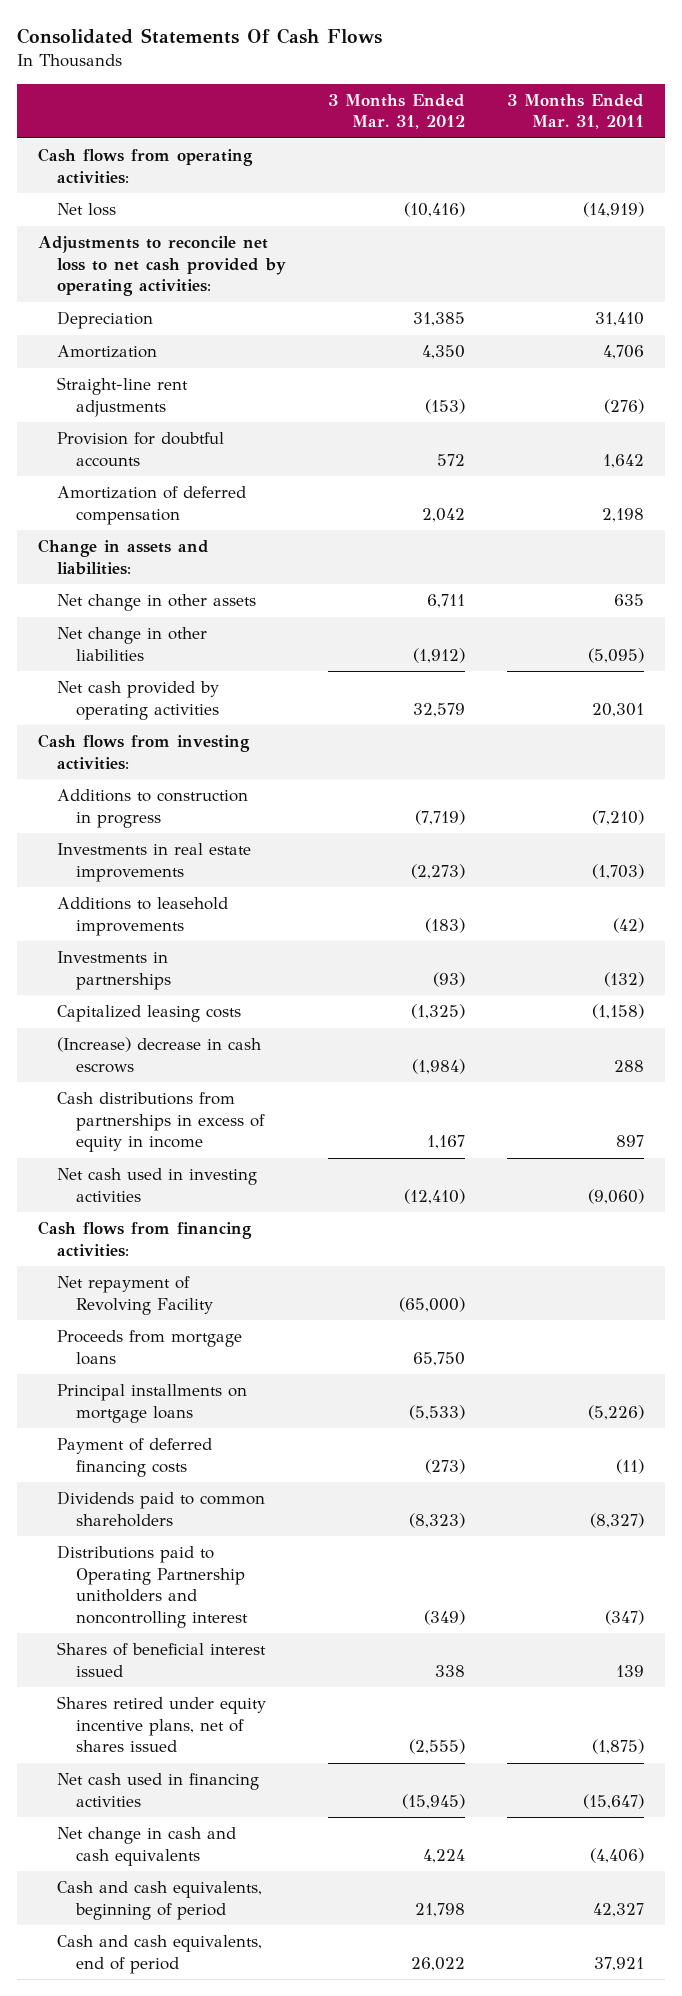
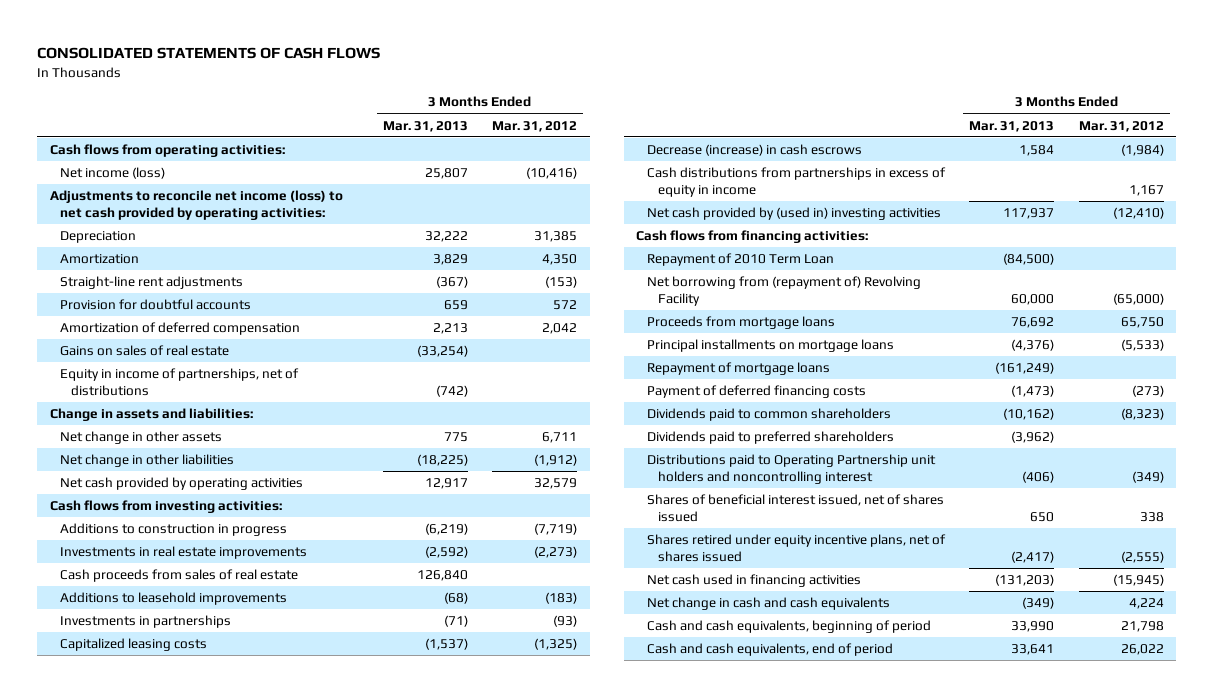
- Consolidated Statements Of Cash Flows
+ CONSOLIDATED STATEMENTS OF CASH FLOWS
- | 3 Months Ended Mar. 31, 2012 | 3 Months Ended Mar. 31, 2011
+ | 3 Months Ended Mar. 31, 2013 | 3 Months Ended Mar. 31, 2012
- Net loss | (10,416) | (14,919)
- Adjustments to reconcile net loss to net cash provided by operating activities:
+ Net income (loss) | 25,807 | (10,416)
+ Adjustments to reconcile net income (loss) to net cash provided by operating activities:
+ Gains on sales of real estate | (33,254) |
+ Equity in income of partnerships, net of distributions | (742) |
+ Cash proceeds from sales of real estate | 126,840 |
- (Increase) decrease in cash escrows | (1,984) | 288
+ Decrease (increase) in cash escrows | 1,584 | (1,984)
- Net cash used in investing activities | (12,410) | (9,060)
+ Net cash provided by (used in) investing activities | 117,937 | (12,410)
- Net repayment of Revolving Facility | (65,000) |
+ Repayment of 2010 Term Loan | (84,500) |
+ Net borrowing from (repayment of) Revolving Facility | 60,000 | (65,000)
+ Repayment of mortgage loans | (161,249) |
- Distributions paid to Operating Partnership unitholders and noncontrolling interest | (349) | (347)
- Shares of beneficial interest issued | 338 | 139
+ Dividends paid to preferred shareholders | (3,962) |
+ Distributions paid to Operating Partnership unit holders and noncontrolling interest | (406) | (349)
+ Shares of beneficial interest issued, net of shares issued | 650 | 338

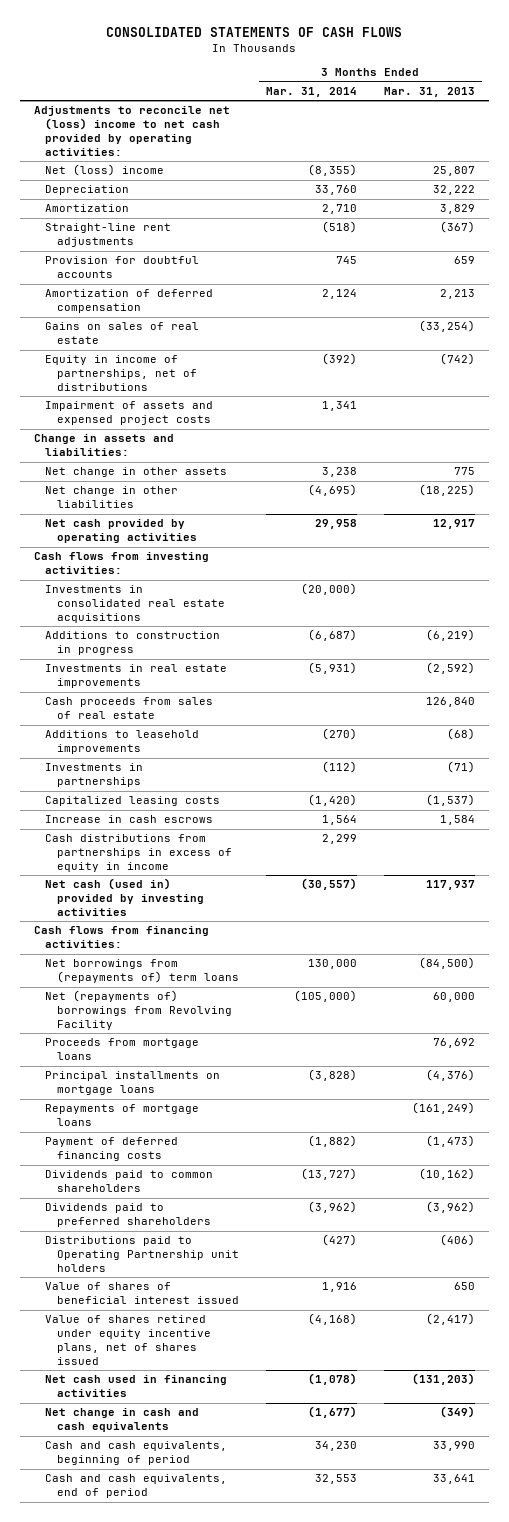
- | 3 Months Ended Mar. 31, 2013 | 3 Months Ended Mar. 31, 2012
+ | 3 Months Ended Mar. 31, 2014 | 3 Months Ended Mar. 31, 2013
- Cash flows from operating activities:
- Net income (loss) | 25,807 | (10,416)
- Adjustments to reconcile net income (loss) to net cash provided by operating activities:
+ Adjustments to reconcile net (loss) income to net cash provided by operating activities:
+ Net (loss) income | (8,355) | 25,807
+ Impairment of assets and expensed project costs | 1,341 |
+ Investments in consolidated real estate acquisitions | (20,000) |
- Decrease (increase) in cash escrows | 1,584 | (1,984)
+ Increase in cash escrows | 1,564 | 1,584
- Net cash provided by (used in) investing activities | 117,937 | (12,410)
+ Net cash (used in) provided by investing activities | (30,557) | 117,937
- Repayment of 2010 Term Loan | (84,500) |
- Net borrowing from (repayment of) Revolving Facility | 60,000 | (65,000)
+ Net borrowings from (repayments of) term loans | 130,000 | (84,500)
+ Net (repayments of) borrowings from Revolving Facility | (105,000) | 60,000
- Repayment of mortgage loans | (161,249) |
+ Repayments of mortgage loans | | (161,249)
- Distributions paid to Operating Partnership unit holders and noncontrolling interest | (406) | (349)
- Shares of beneficial interest issued, net of shares issued | 650 | 338
- Shares retired under equity incentive plans, net of shares issued | (2,417) | (2,555)
+ Distributions paid to Operating Partnership unit holders | (427) | (406)
+ Value of shares of beneficial interest issued | 1,916 | 650
+ Value of shares retired under equity incentive plans, net of shares issued | (4,168) | (2,417)

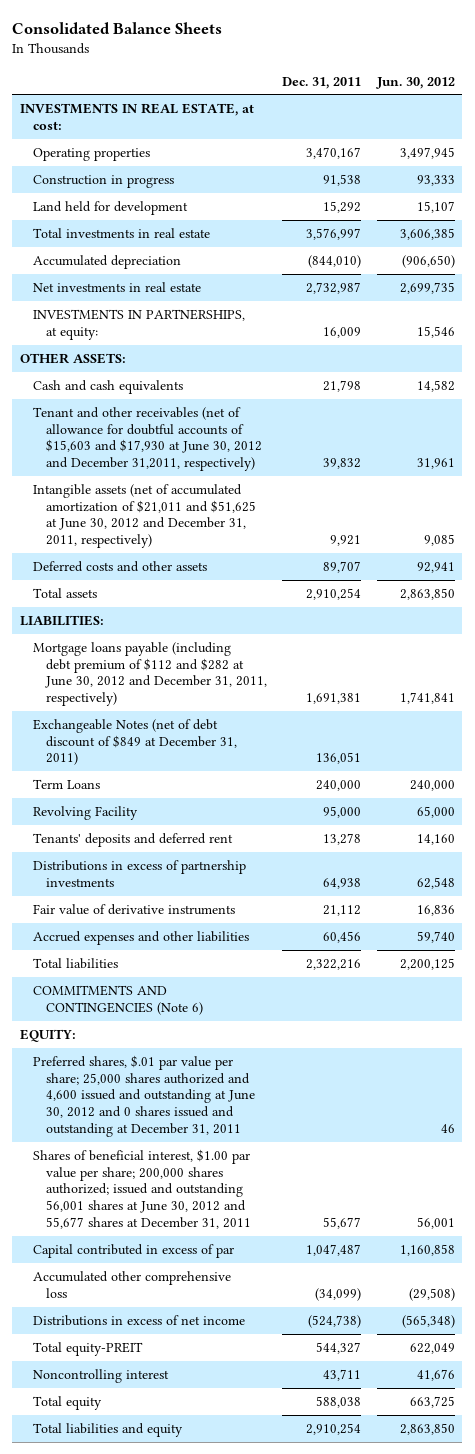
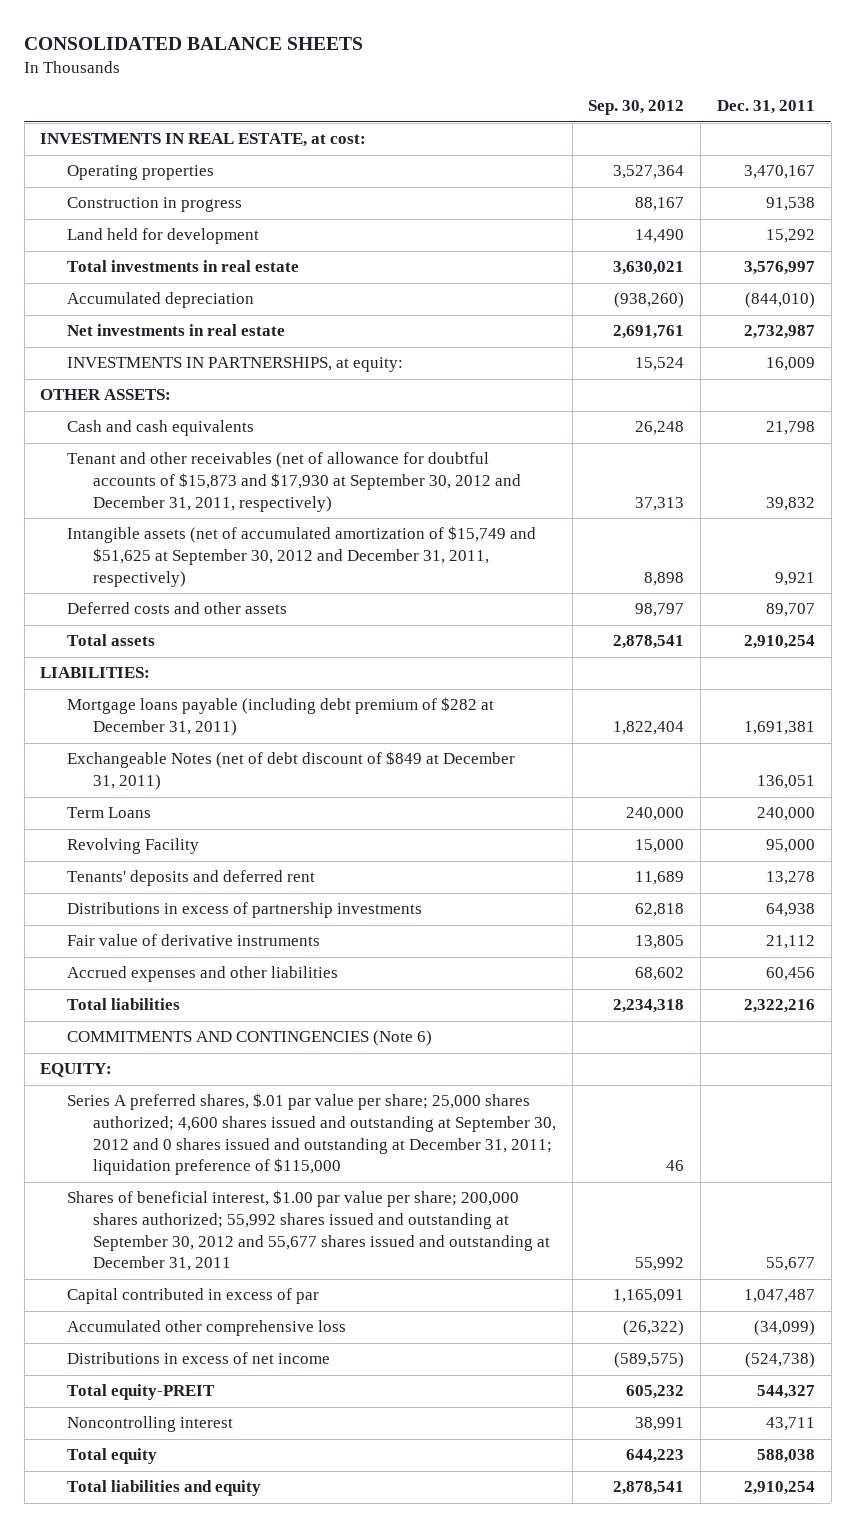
- Consolidated Balance Sheets
+ CONSOLIDATED BALANCE SHEETS
- | Dec. 31, 2011 | Jun. 30, 2012
+ | Sep. 30, 2012 | Dec. 31, 2011
- Tenant and other receivables (net of allowance for doubtful accounts of $15,603 and $17,930 at June 30, 2012 and December 31,2011, respectively) | 39,832 | 31,961
- Intangible assets (net of accumulated amortization of $21,011 and $51,625 at June 30, 2012 and December 31, 2011, respectively) | 9,921 | 9,085
+ Tenant and other receivables (net of allowance for doubtful accounts of $15,873 and $17,930 at September 30, 2012 and December 31, 2011, respectively) | 37,313 | 39,832
+ Intangible assets (net of accumulated amortization of $15,749 and $51,625 at September 30, 2012 and December 31, 2011, respectively) | 8,898 | 9,921
- Mortgage loans payable (including debt premium of $112 and $282 at June 30, 2012 and December 31, 2011, respectively) | 1,691,381 | 1,741,841
+ Mortgage loans payable (including debt premium of $282 at December 31, 2011) | 1,822,404 | 1,691,381
- Preferred shares, $.01 par value per share; 25,000 shares authorized and 4,600 issued and outstanding at June 30, 2012 and 0 shares issued and outstanding at December 31, 2011 | | 46
- Shares of beneficial interest, $1.00 par value per share; 200,000 shares authorized; issued and outstanding 56,001 shares at June 30, 2012 and 55,677 shares at December 31, 2011 | 55,677 | 56,001
+ Series A preferred shares, $.01 par value per share; 25,000 shares authorized; 4,600 shares issued and outstanding at September 30, 2012 and 0 shares issued and outstanding at December 31, 2011; liquidation preference of $115,000 | 46 |
+ Shares of beneficial interest, $1.00 par value per share; 200,000 shares authorized; 55,992 shares issued and outstanding at September 30, 2012 and 55,677 shares issued and outstanding at December 31, 2011 | 55,992 | 55,677

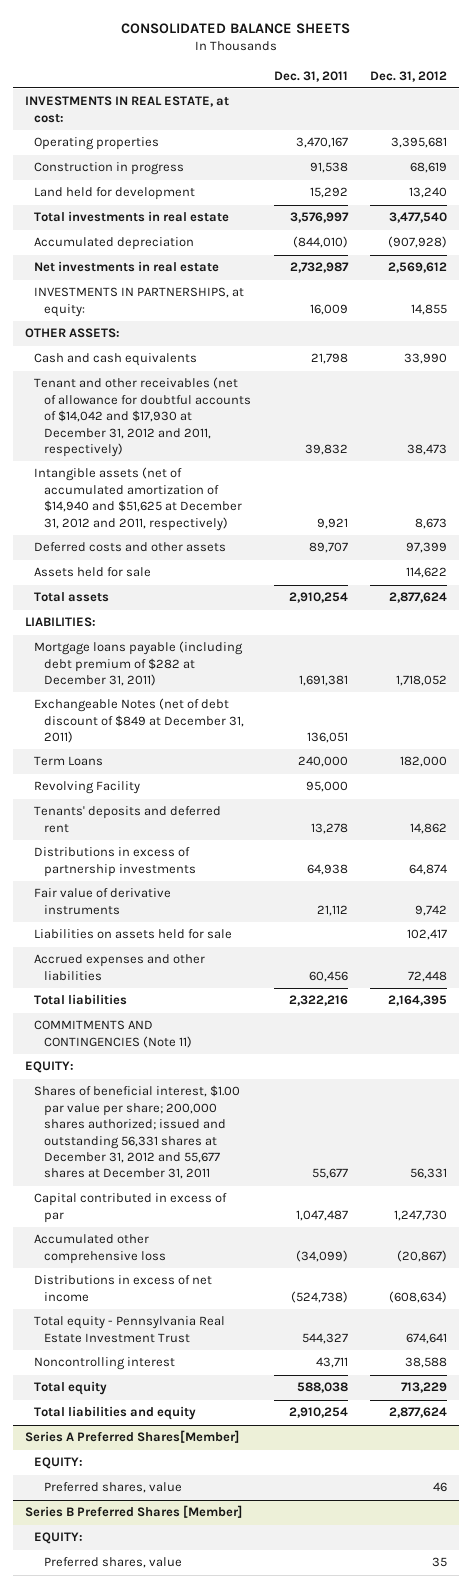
- | Sep. 30, 2012 | Dec. 31, 2011
+ | Dec. 31, 2011 | Dec. 31, 2012
- Tenant and other receivables (net of allowance for doubtful accounts of $15,873 and $17,930 at September 30, 2012 and December 31, 2011, respectively) | 37,313 | 39,832
- Intangible assets (net of accumulated amortization of $15,749 and $51,625 at September 30, 2012 and December 31, 2011, respectively) | 8,898 | 9,921
+ Tenant and other receivables (net of allowance for doubtful accounts of $14,042 and $17,930 at December 31, 2012 and 2011, respectively) | 39,832 | 38,473
+ Intangible assets (net of accumulated amortization of $14,940 and $51,625 at December 31, 2012 and 2011, respectively) | 9,921 | 8,673
+ Assets held for sale | | 114,622
+ Liabilities on assets held for sale | | 102,417
- COMMITMENTS AND CONTINGENCIES (Note 6)
+ COMMITMENTS AND CONTINGENCIES (Note 11)
- Series A preferred shares, $.01 par value per share; 25,000 shares authorized; 4,600 shares issued and outstanding at September 30, 2012 and 0 shares issued and outstanding at December 31, 2011; liquidation preference of $115,000 | 46 |
- Shares of beneficial interest, $1.00 par value per share; 200,000 shares authorized; 55,992 shares issued and outstanding at September 30, 2012 and 55,677 shares issued and outstanding at December 31, 2011 | 55,992 | 55,677
+ Shares of beneficial interest, $1.00 par value per share; 200,000 shares authorized; issued and outstanding 56,331 shares at December 31, 2012 and 55,677 shares at December 31, 2011 | 55,677 | 56,331
- Total equity-PREIT | 605,232 | 544,327
+ Total equity - Pennsylvania Real Estate Investment Trust | 544,327 | 674,641
+ Series A Preferred Shares[Member]
+ EQUITY:
+ Preferred shares, value | | 46
+ Series B Preferred Shares [Member]
+ EQUITY:
+ Preferred shares, value | | 35

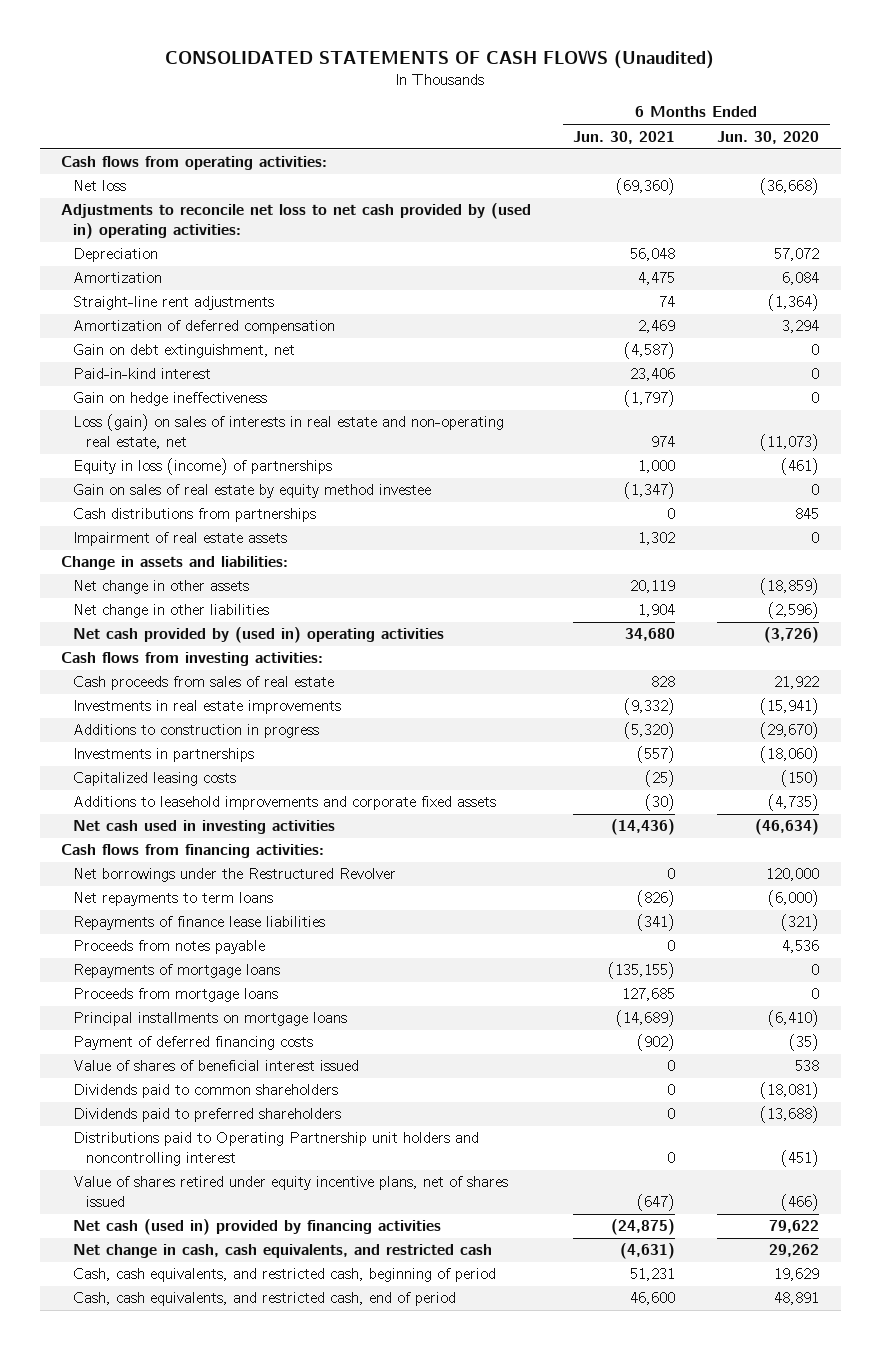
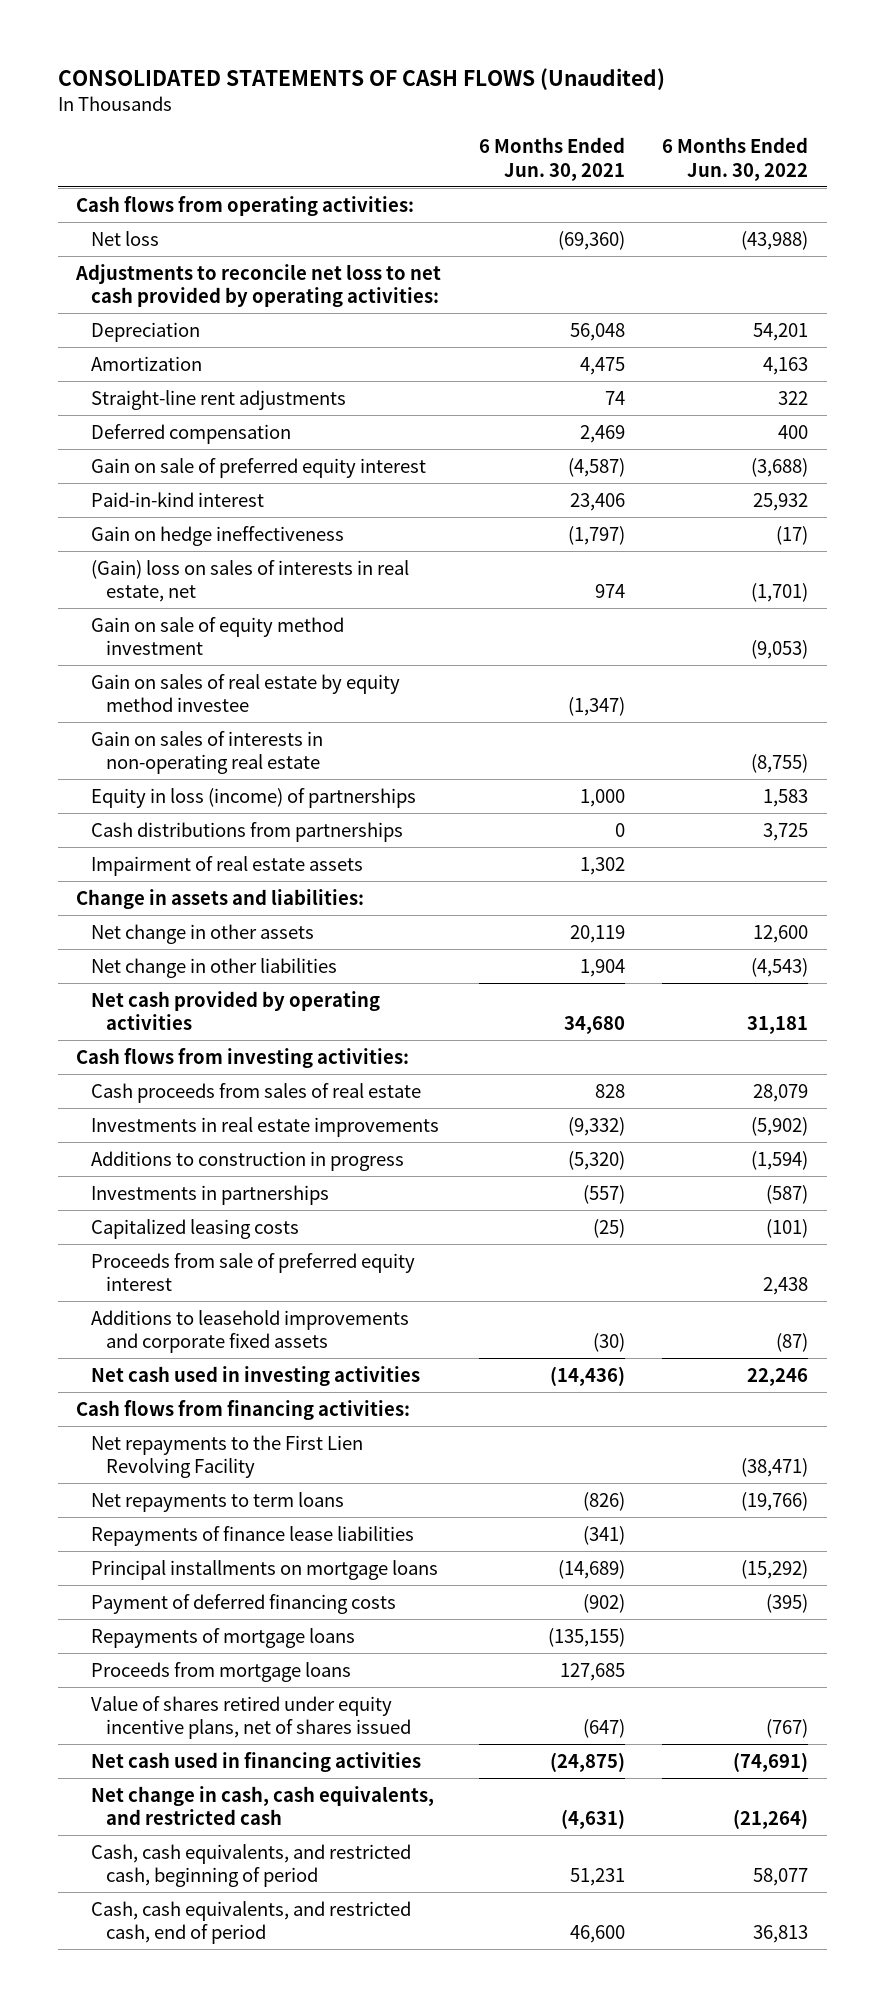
- | 6 Months Ended Jun. 30, 2021 | 6 Months Ended Jun. 30, 2020
+ | 6 Months Ended Jun. 30, 2021 | 6 Months Ended Jun. 30, 2022
- Adjustments to reconcile net loss to net cash provided by (used in) operating activities:
+ Adjustments to reconcile net loss to net cash provided by operating activities:
- Amortization of deferred compensation | 2,469 | 3,294
- Gain on debt extinguishment, net | (4,587) | 0
+ Deferred compensation | 2,469 | 400
+ Gain on sale of preferred equity interest | (4,587) | (3,688)
- Loss (gain) on sales of interests in real estate and non-operating real estate, net | 974 | (11,073)
+ (Gain) loss on sales of interests in real estate, net | 974 | (1,701)
+ Gain on sale of equity method investment | | (9,053)
+ Gain on sales of interests in non-operating real estate | | (8,755)
moved down: Equity in loss (income) of partnerships | 1,000 | 1,583
- Net cash provided by (used in) operating activities | 34,680 | (3,726)
+ Net cash provided by operating activities | 34,680 | 31,181
+ Proceeds from sale of preferred equity interest | | 2,438
- Net borrowings under the Restructured Revolver | 0 | 120,000
+ Net repayments to the First Lien Revolving Facility | | (38,471)
- Proceeds from notes payable | 0 | 4,536
- Value of shares of beneficial interest issued | 0 | 538
- Dividends paid to common shareholders | 0 | (18,081)
- Dividends paid to preferred shareholders | 0 | (13,688)
- Distributions paid to Operating Partnership unit holders and noncontrolling interest | 0 | (451)
moved down: Repayments of mortgage loans | (135,155) |
moved down: Proceeds from mortgage loans | 127,685 |
- Net cash (used in) provided by financing activities | (24,875) | 79,622
+ Net cash used in financing activities | (24,875) | (74,691)

